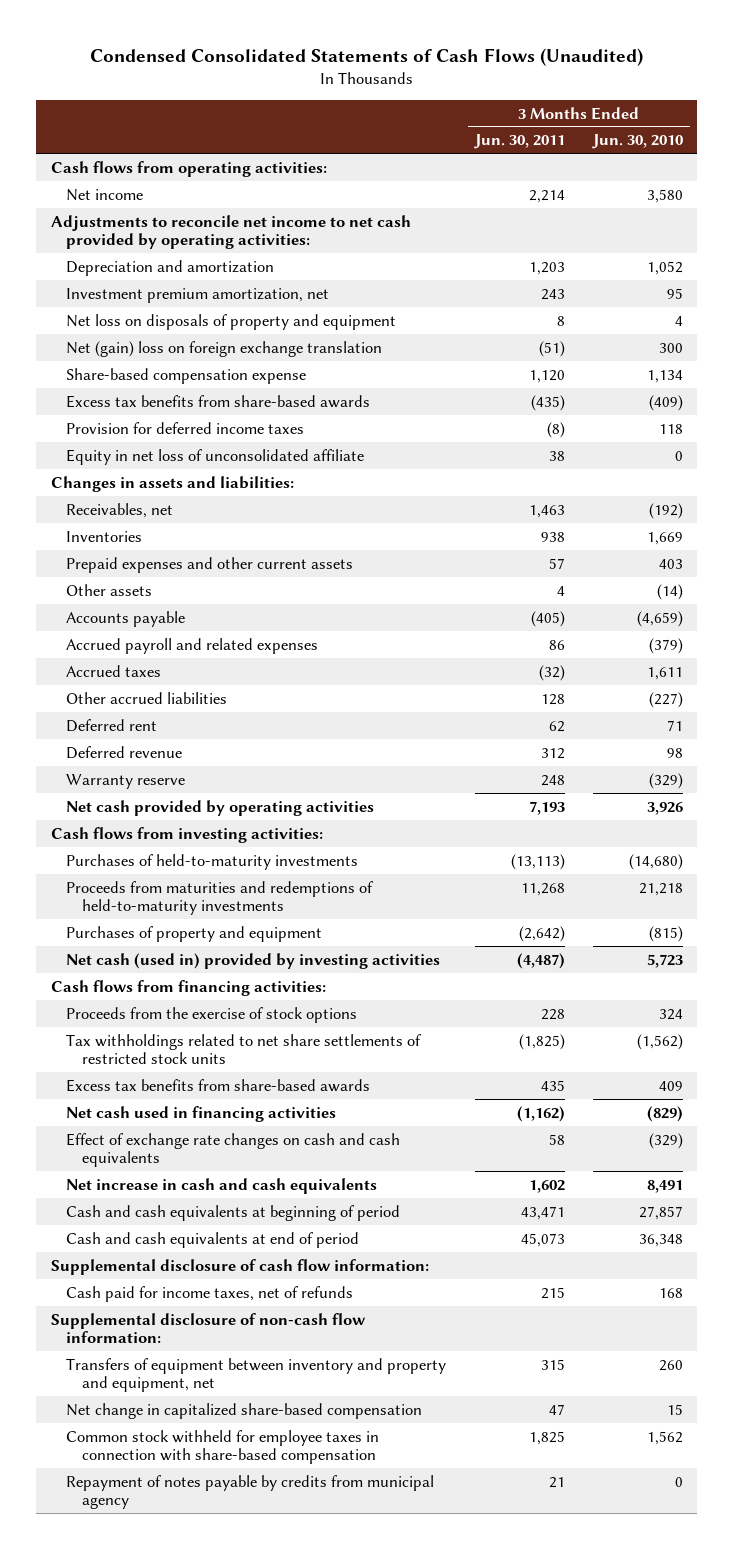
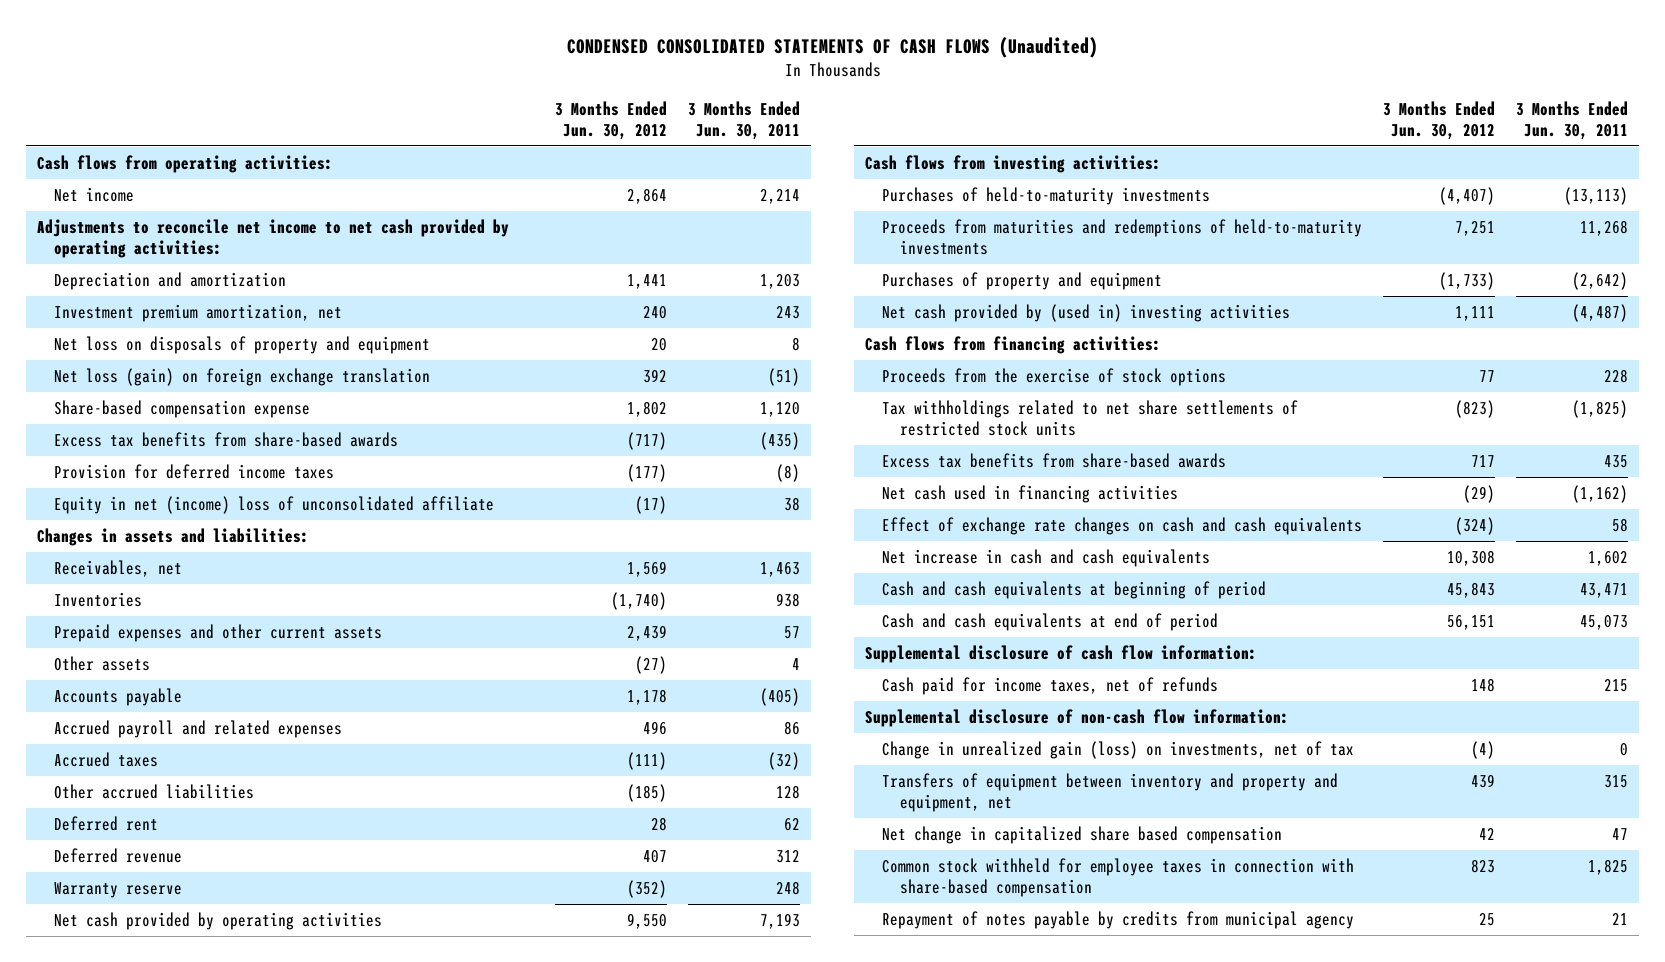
- Condensed Consolidated Statements of Cash Flows (Unaudited)
+ CONDENSED CONSOLIDATED STATEMENTS OF CASH FLOWS (Unaudited)
- | 3 Months Ended Jun. 30, 2011 | 3 Months Ended Jun. 30, 2010
+ | 3 Months Ended Jun. 30, 2012 | 3 Months Ended Jun. 30, 2011
- Net (gain) loss on foreign exchange translation | (51) | 300
+ Net loss (gain) on foreign exchange translation | 392 | (51)
- Equity in net loss of unconsolidated affiliate | 38 | 0
+ Equity in net (income) loss of unconsolidated affiliate | (17) | 38
- Net cash (used in) provided by investing activities | (4,487) | 5,723
+ Net cash provided by (used in) investing activities | 1,111 | (4,487)
+ Change in unrealized gain (loss) on investments, net of tax | (4) | 0
- Net change in capitalized share-based compensation | 47 | 15
+ Net change in capitalized share based compensation | 42 | 47

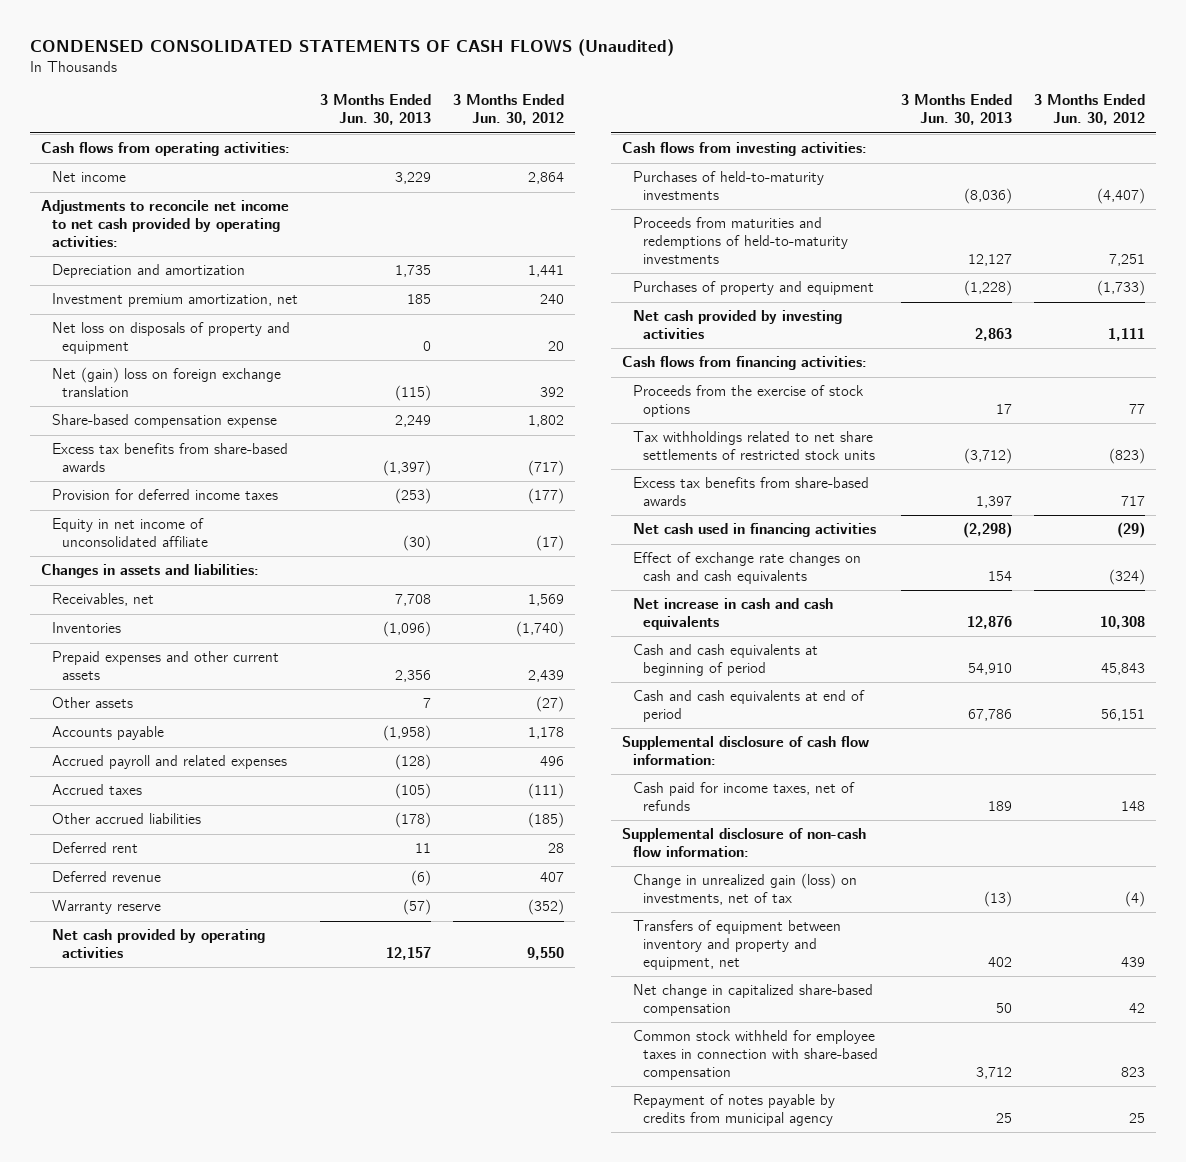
- | 3 Months Ended Jun. 30, 2012 | 3 Months Ended Jun. 30, 2011
+ | 3 Months Ended Jun. 30, 2013 | 3 Months Ended Jun. 30, 2012
- Net loss (gain) on foreign exchange translation | 392 | (51)
+ Net (gain) loss on foreign exchange translation | (115) | 392
- Equity in net (income) loss of unconsolidated affiliate | (17) | 38
+ Equity in net income of unconsolidated affiliate | (30) | (17)
- Net cash provided by (used in) investing activities | 1,111 | (4,487)
+ Net cash provided by investing activities | 2,863 | 1,111
- Net change in capitalized share based compensation | 42 | 47
+ Net change in capitalized share-based compensation | 50 | 42

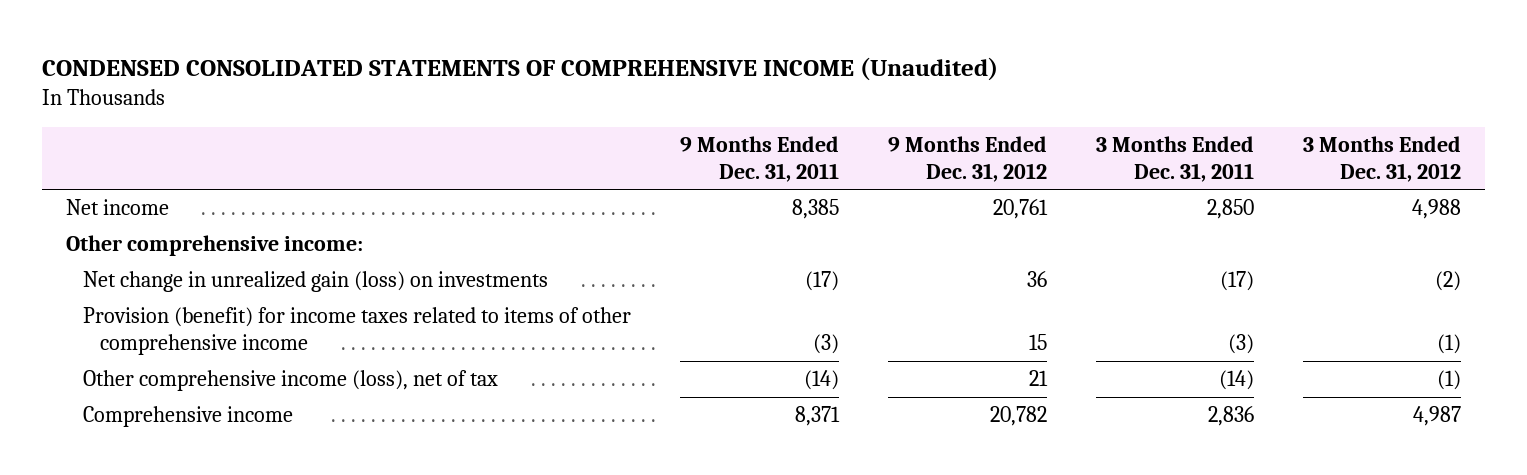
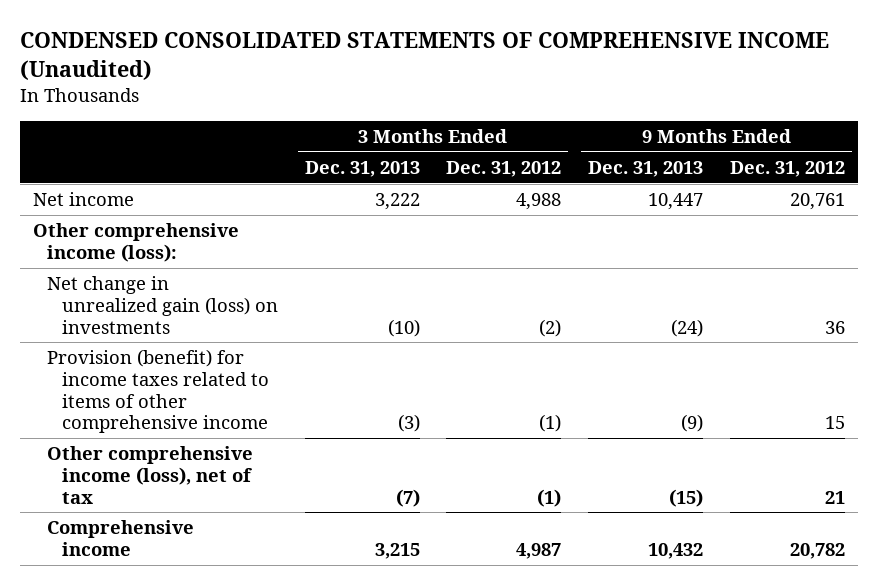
- | 9 Months Ended Dec. 31, 2011 | 9 Months Ended Dec. 31, 2012 | 3 Months Ended Dec. 31, 2011 | 3 Months Ended Dec. 31, 2012
+ | 3 Months Ended Dec. 31, 2013 | 3 Months Ended Dec. 31, 2012 | 9 Months Ended Dec. 31, 2013 | 9 Months Ended Dec. 31, 2012
- Other comprehensive income:
+ Other comprehensive income (loss):

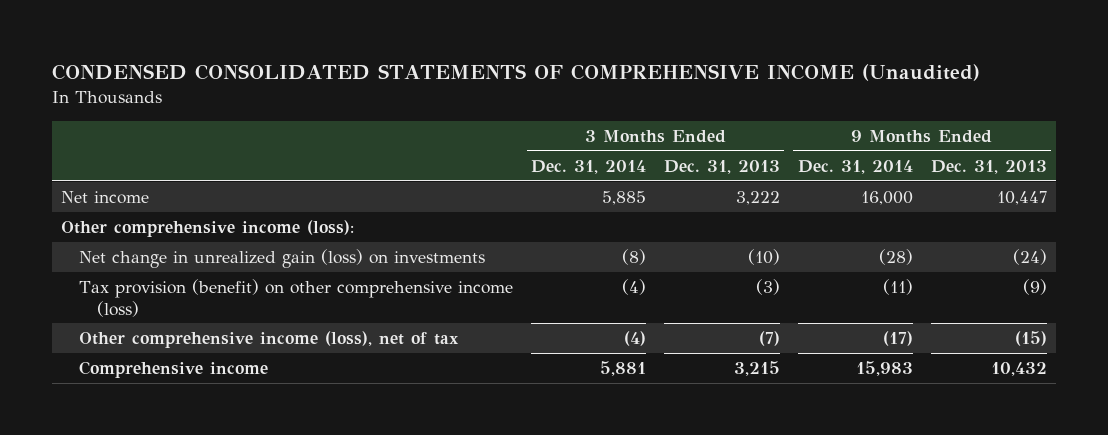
- | 3 Months Ended Dec. 31, 2013 | 3 Months Ended Dec. 31, 2012 | 9 Months Ended Dec. 31, 2013 | 9 Months Ended Dec. 31, 2012
+ | 3 Months Ended Dec. 31, 2014 | 3 Months Ended Dec. 31, 2013 | 9 Months Ended Dec. 31, 2014 | 9 Months Ended Dec. 31, 2013
- Provision (benefit) for income taxes related to items of other comprehensive income | (3) | (1) | (9) | 15
+ Tax provision (benefit) on other comprehensive income (loss) | (4) | (3) | (11) | (9)

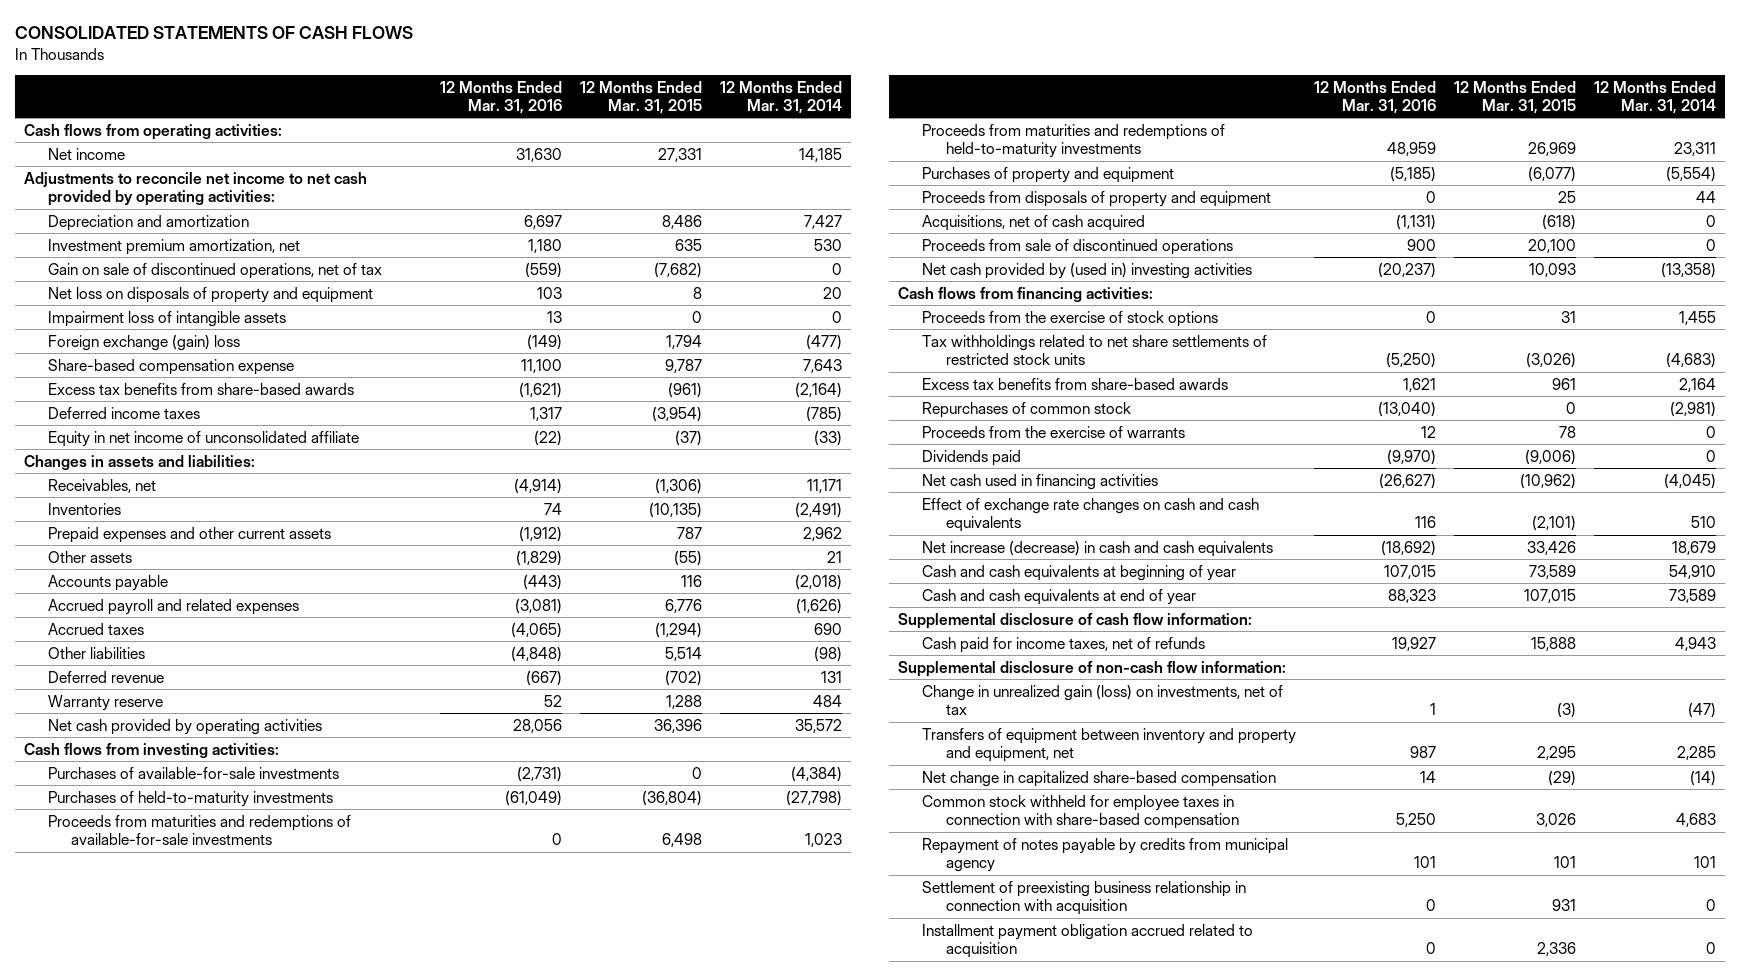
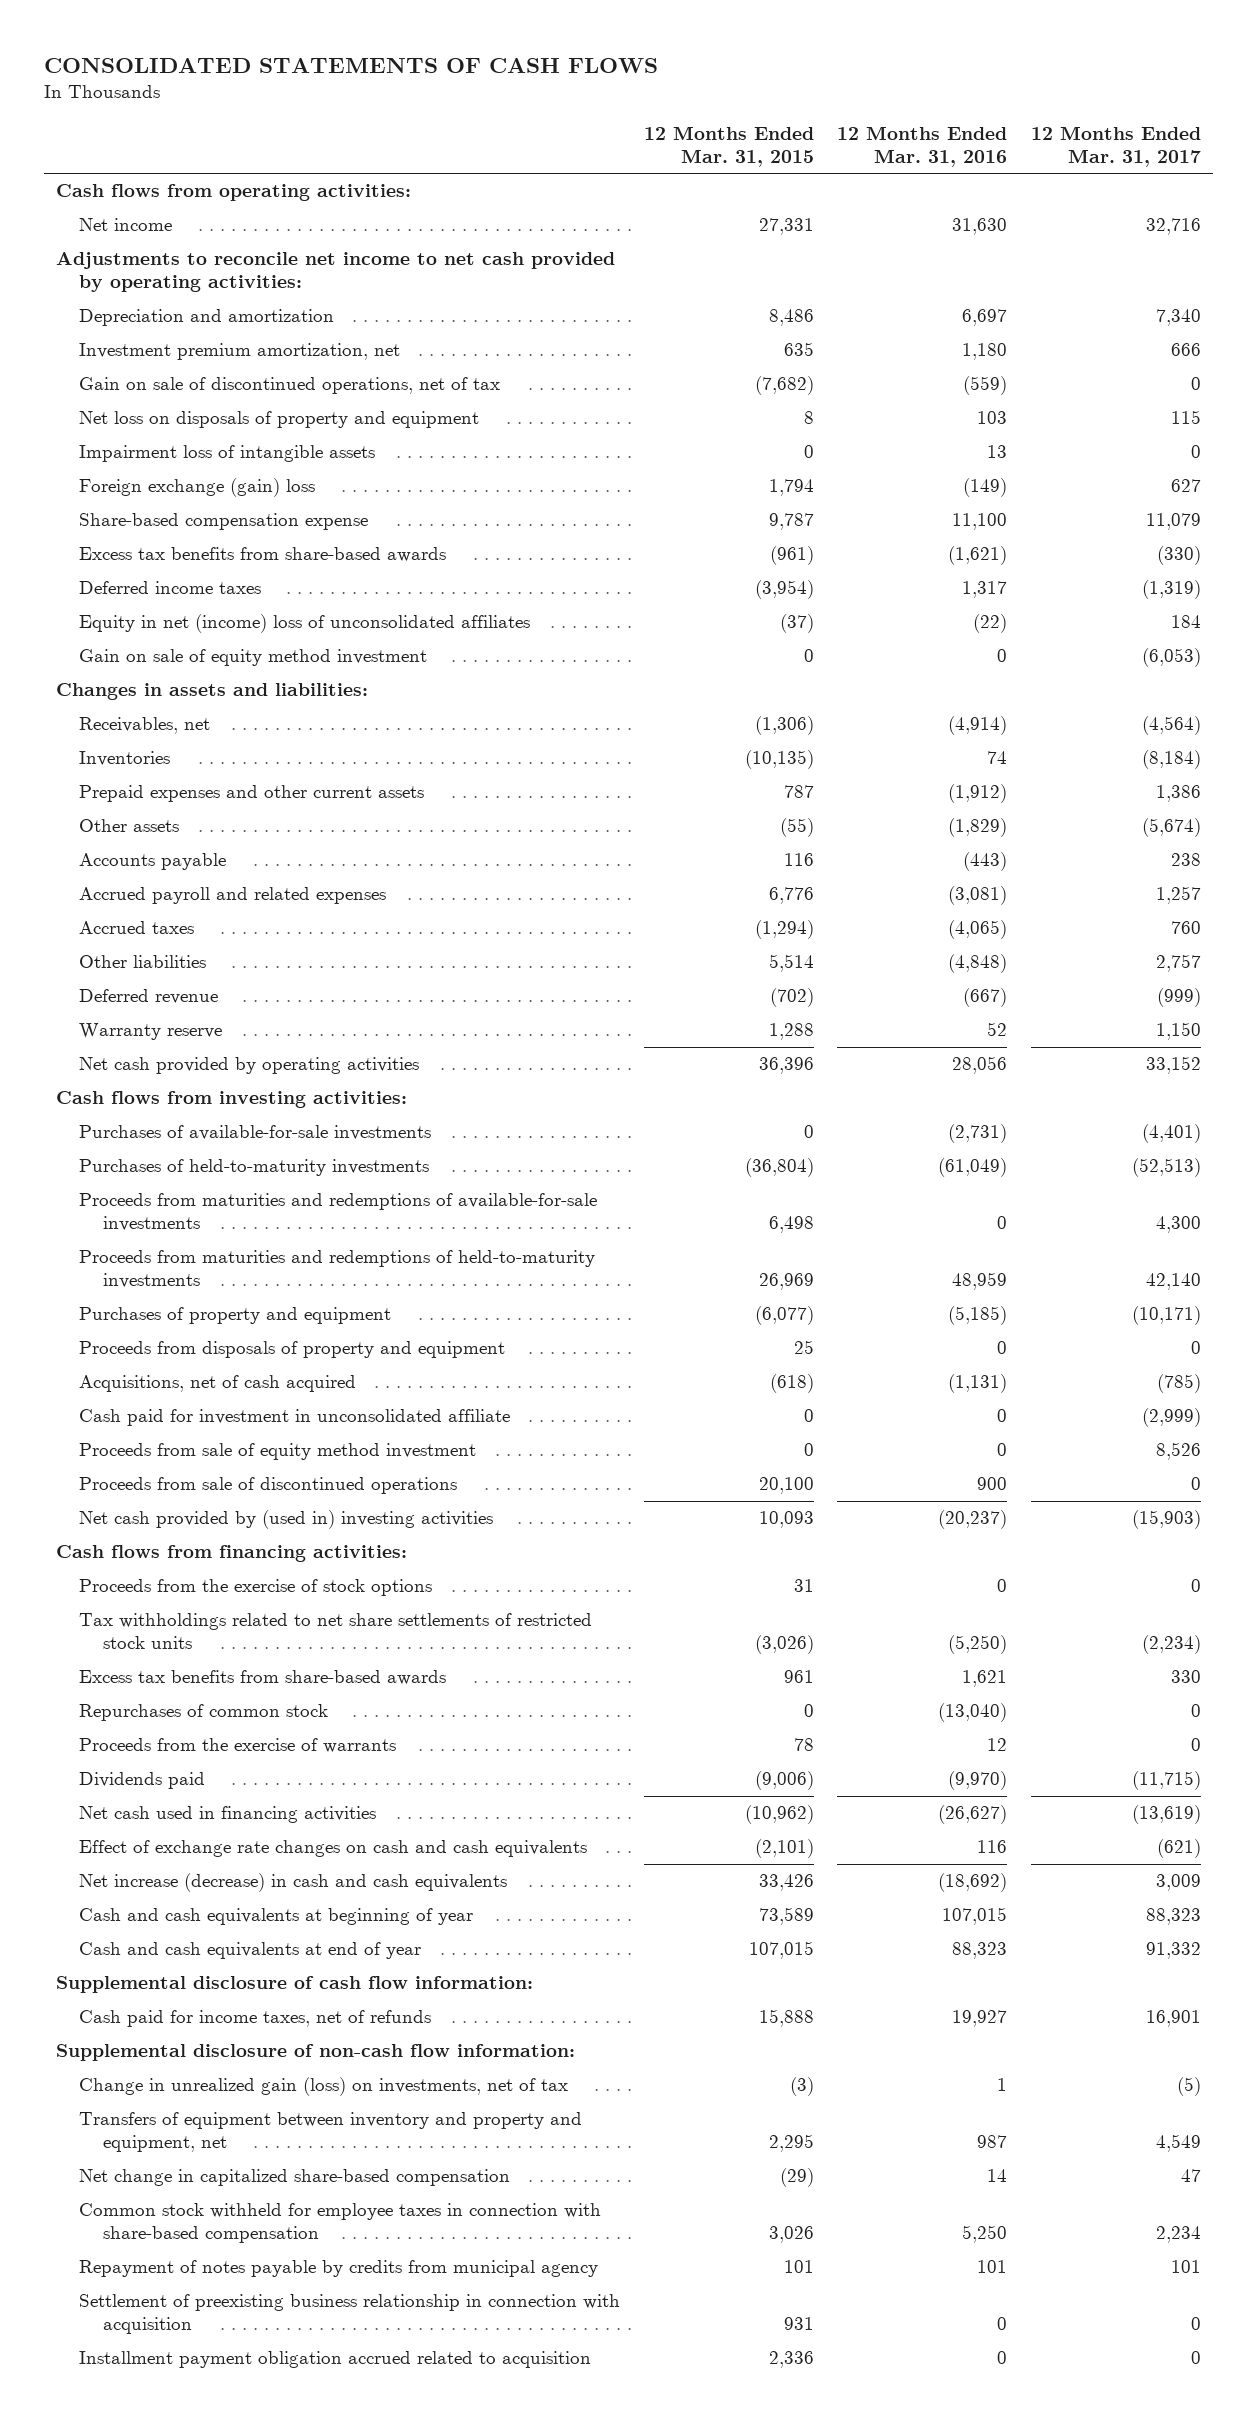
- | 12 Months Ended Mar. 31, 2016 | 12 Months Ended Mar. 31, 2015 | 12 Months Ended Mar. 31, 2014
+ | 12 Months Ended Mar. 31, 2015 | 12 Months Ended Mar. 31, 2016 | 12 Months Ended Mar. 31, 2017
- Equity in net income of unconsolidated affiliate | (22) | (37) | (33)
+ Equity in net (income) loss of unconsolidated affiliates | (37) | (22) | 184
+ Gain on sale of equity method investment | 0 | 0 | (6,053)
+ Cash paid for investment in unconsolidated affiliate | 0 | 0 | (2,999)
+ Proceeds from sale of equity method investment | 0 | 0 | 8,526

